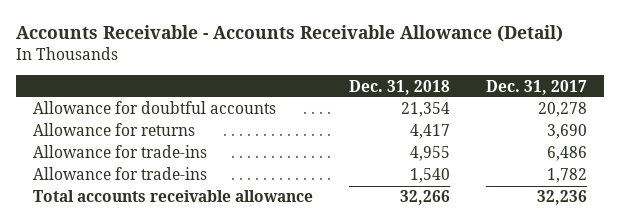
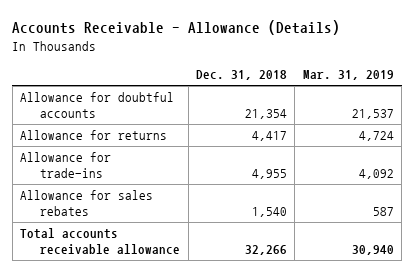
- Accounts Receivable - Accounts Receivable Allowance (Detail)
+ Accounts Receivable - Allowance (Details)
- | Dec. 31, 2018 | Dec. 31, 2017
+ | Dec. 31, 2018 | Mar. 31, 2019
- Allowance for trade-ins | 1,540 | 1,782
+ Allowance for sales rebates | 1,540 | 587

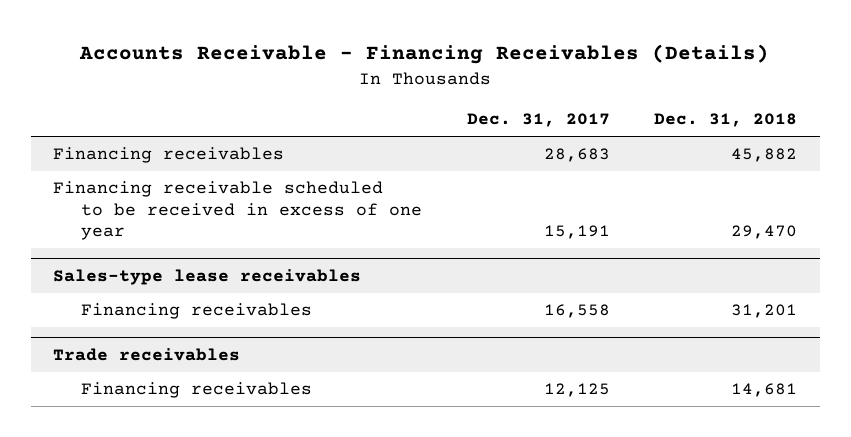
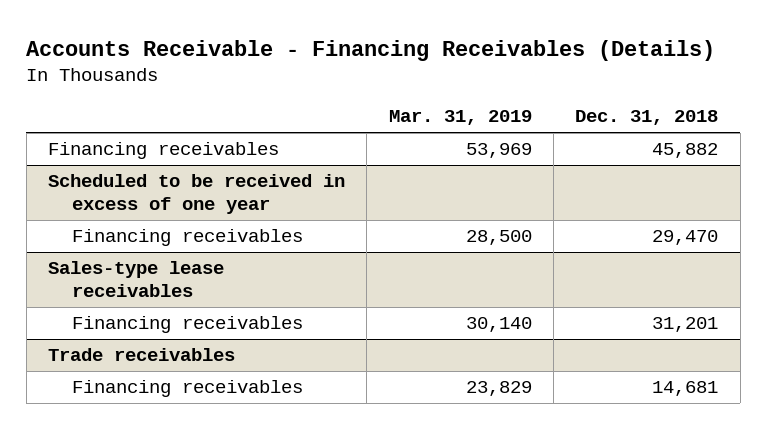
- | Dec. 31, 2017 | Dec. 31, 2018
+ | Mar. 31, 2019 | Dec. 31, 2018
- Financing receivable scheduled to be received in excess of one year | 15,191 | 29,470
+ Scheduled to be received in excess of one year
+ Financing receivables | 28,500 | 29,470

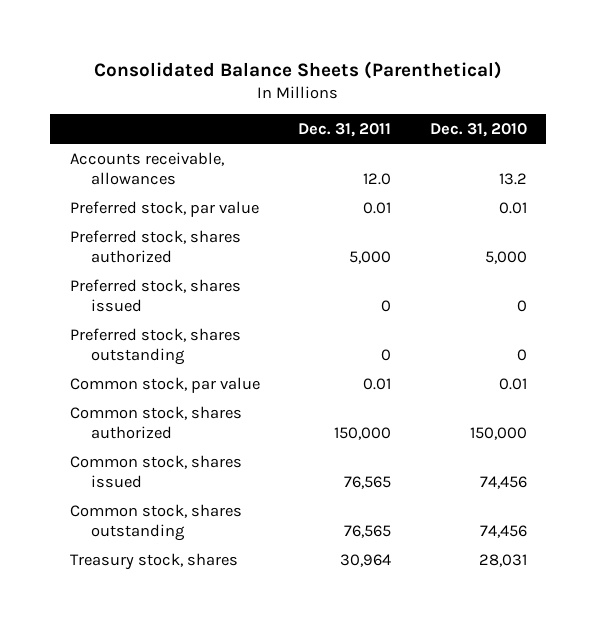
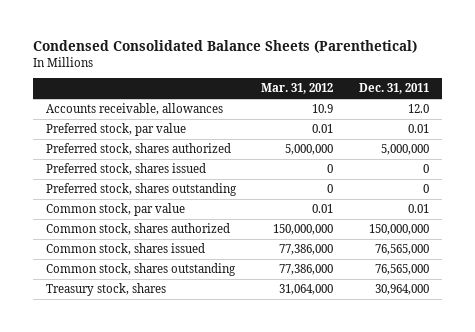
- Consolidated Balance Sheets (Parenthetical)
+ Condensed Consolidated Balance Sheets (Parenthetical)
- | Dec. 31, 2011 | Dec. 31, 2010
+ | Mar. 31, 2012 | Dec. 31, 2011
- Preferred stock, shares authorized | 5,000 | 5,000
+ Preferred stock, shares authorized | 5,000,000 | 5,000,000
- Common stock, shares authorized | 150,000 | 150,000
- Common stock, shares issued | 76,565 | 74,456
- Common stock, shares outstanding | 76,565 | 74,456
- Treasury stock, shares | 30,964 | 28,031
+ Common stock, shares authorized | 150,000,000 | 150,000,000
+ Common stock, shares issued | 77,386,000 | 76,565,000
+ Common stock, shares outstanding | 77,386,000 | 76,565,000
+ Treasury stock, shares | 31,064,000 | 30,964,000

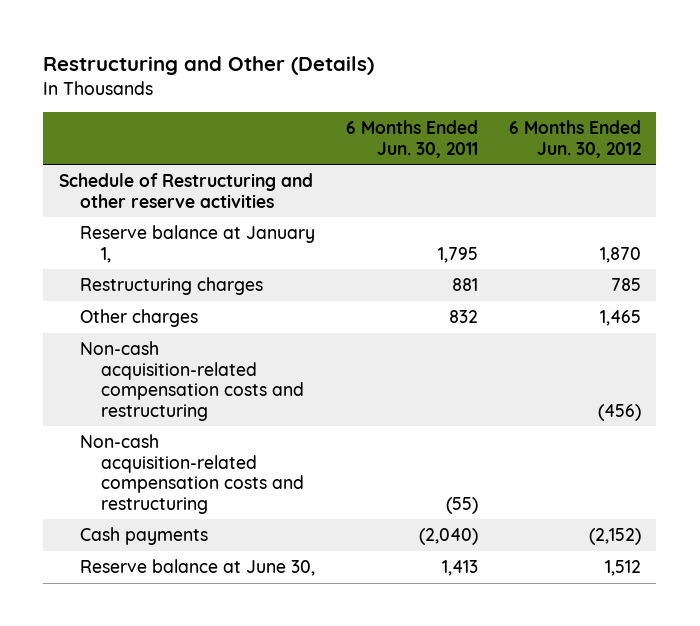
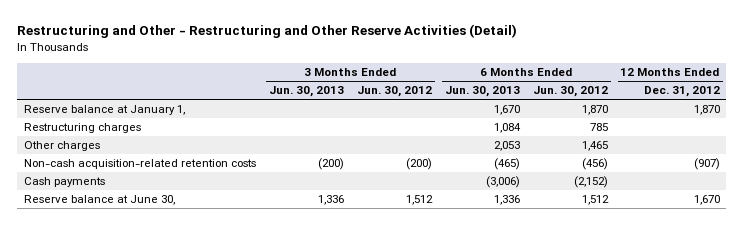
- Restructuring and Other (Details)
+ Restructuring and Other - Restructuring and Other Reserve Activities (Detail)
- | 6 Months Ended Jun. 30, 2011 | 6 Months Ended Jun. 30, 2012
+ | 3 Months Ended Jun. 30, 2013 | 3 Months Ended Jun. 30, 2012 | 6 Months Ended Jun. 30, 2013 | 6 Months Ended Jun. 30, 2012 | 12 Months Ended Dec. 31, 2012
- Schedule of Restructuring and other reserve activities
- Non-cash acquisition-related compensation costs and restructuring | | (456)
- Non-cash acquisition-related compensation costs and restructuring | (55) |
+ Non-cash acquisition-related retention costs | (200) | (200) | (465) | (456) | (907)

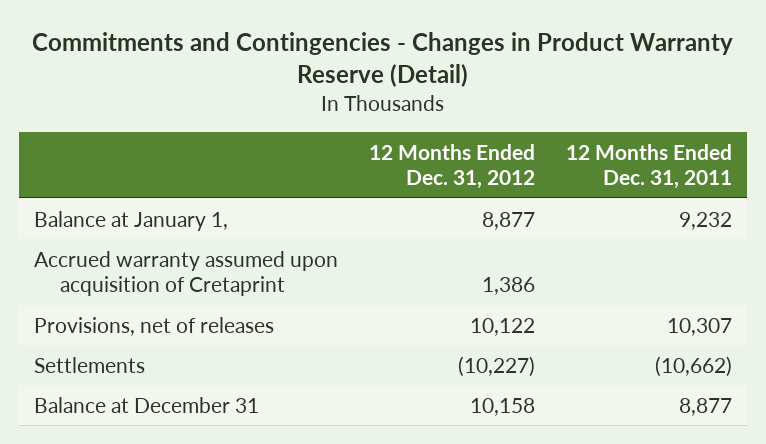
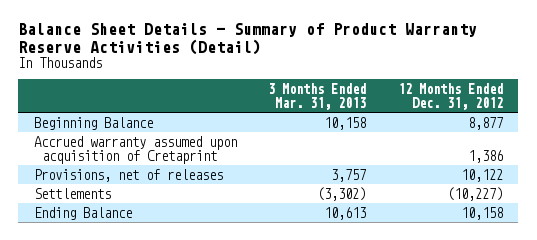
- Commitments and Contingencies - Changes in Product Warranty Reserve (Detail)
+ Balance Sheet Details - Summary of Product Warranty Reserve Activities (Detail)
- | 12 Months Ended Dec. 31, 2012 | 12 Months Ended Dec. 31, 2011
+ | 3 Months Ended Mar. 31, 2013 | 12 Months Ended Dec. 31, 2012
- Balance at January 1, | 8,877 | 9,232
+ Beginning Balance | 10,158 | 8,877
- Balance at December 31 | 10,158 | 8,877
+ Ending Balance | 10,613 | 10,158

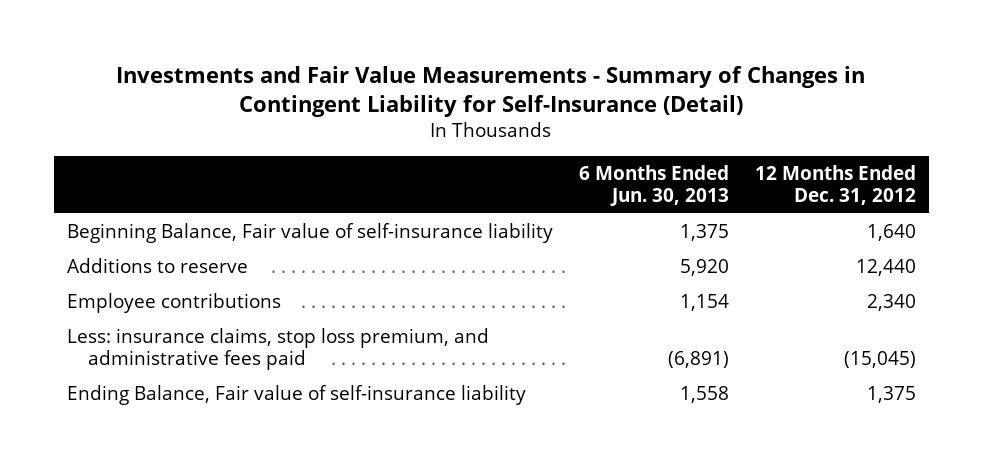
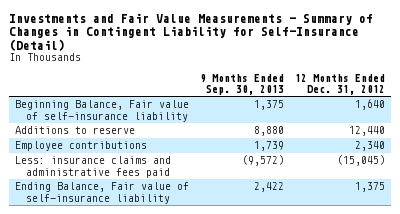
- | 6 Months Ended Jun. 30, 2013 | 12 Months Ended Dec. 31, 2012
+ | 9 Months Ended Sep. 30, 2013 | 12 Months Ended Dec. 31, 2012
- Less: insurance claims, stop loss premium, and administrative fees paid | (6,891) | (15,045)
+ Less: insurance claims and administrative fees paid | (9,572) | (15,045)

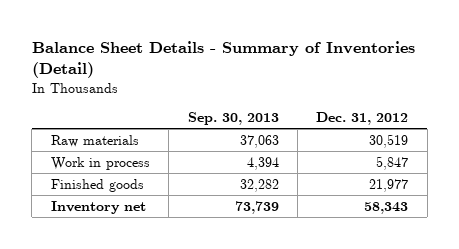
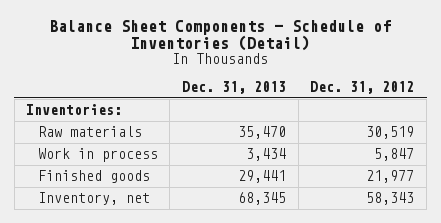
- Balance Sheet Details - Summary of Inventories (Detail)
+ Balance Sheet Components - Schedule of Inventories (Detail)
- | Sep. 30, 2013 | Dec. 31, 2012
+ | Dec. 31, 2013 | Dec. 31, 2012
+ Inventories:
- Inventory net | 73,739 | 58,343
+ Inventory, net | 68,345 | 58,343

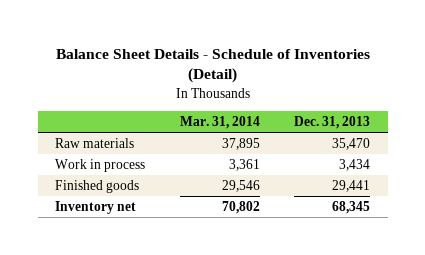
- Balance Sheet Components - Schedule of Inventories (Detail)
+ Balance Sheet Details - Schedule of Inventories (Detail)
- | Dec. 31, 2013 | Dec. 31, 2012
+ | Mar. 31, 2014 | Dec. 31, 2013
- Inventories:
- Inventory, net | 68,345 | 58,343
+ Inventory net | 70,802 | 68,345

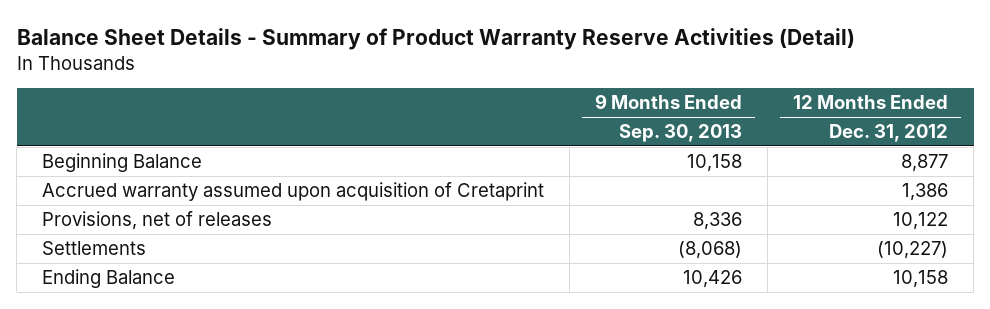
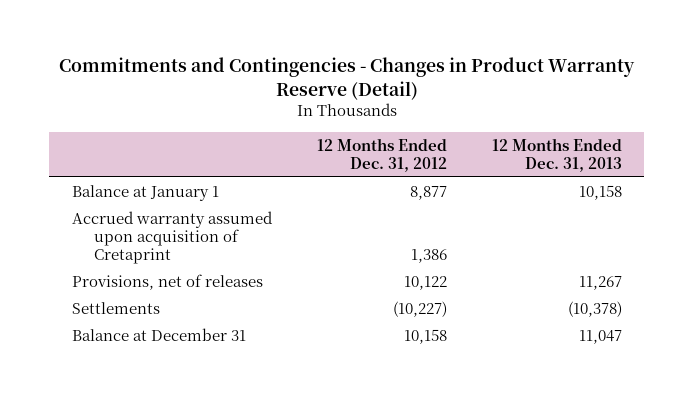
- Balance Sheet Details - Summary of Product Warranty Reserve Activities (Detail)
+ Commitments and Contingencies - Changes in Product Warranty Reserve (Detail)
- | 9 Months Ended Sep. 30, 2013 | 12 Months Ended Dec. 31, 2012
+ | 12 Months Ended Dec. 31, 2012 | 12 Months Ended Dec. 31, 2013
- Beginning Balance | 10,158 | 8,877
+ Balance at January 1 | 8,877 | 10,158
- Ending Balance | 10,426 | 10,158
+ Balance at December 31 | 10,158 | 11,047

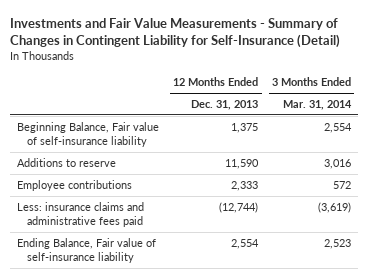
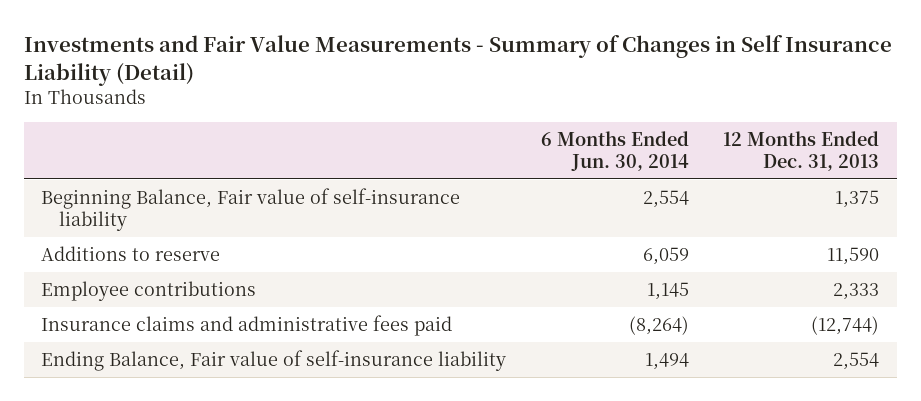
- Investments and Fair Value Measurements - Summary of Changes in Contingent Liability for Self-Insurance (Detail)
+ Investments and Fair Value Measurements - Summary of Changes in Self Insurance Liability (Detail)
- | 12 Months Ended Dec. 31, 2013 | 3 Months Ended Mar. 31, 2014
+ | 6 Months Ended Jun. 30, 2014 | 12 Months Ended Dec. 31, 2013
- Less: insurance claims and administrative fees paid | (12,744) | (3,619)
+ Insurance claims and administrative fees paid | (8,264) | (12,744)

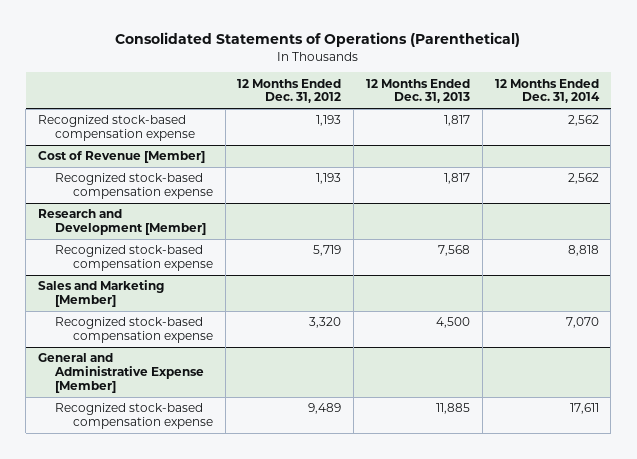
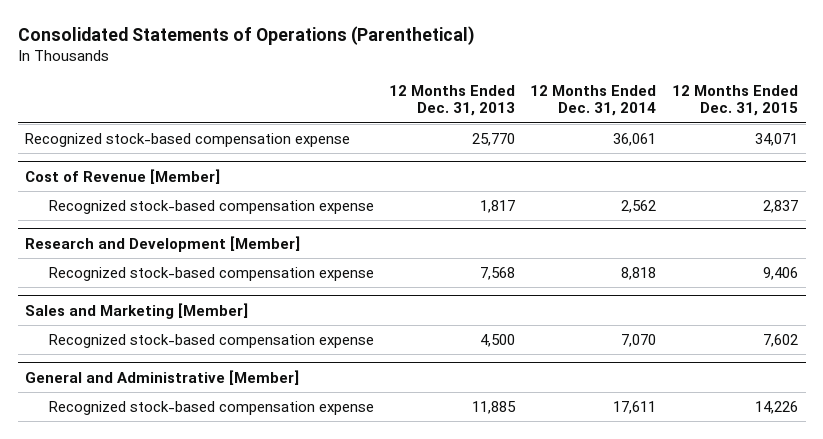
- | 12 Months Ended Dec. 31, 2012 | 12 Months Ended Dec. 31, 2013 | 12 Months Ended Dec. 31, 2014
+ | 12 Months Ended Dec. 31, 2013 | 12 Months Ended Dec. 31, 2014 | 12 Months Ended Dec. 31, 2015
- Recognized stock-based compensation expense | 1,193 | 1,817 | 2,562
+ Recognized stock-based compensation expense | 25,770 | 36,061 | 34,071
- General and Administrative Expense [Member]
+ General and Administrative [Member]

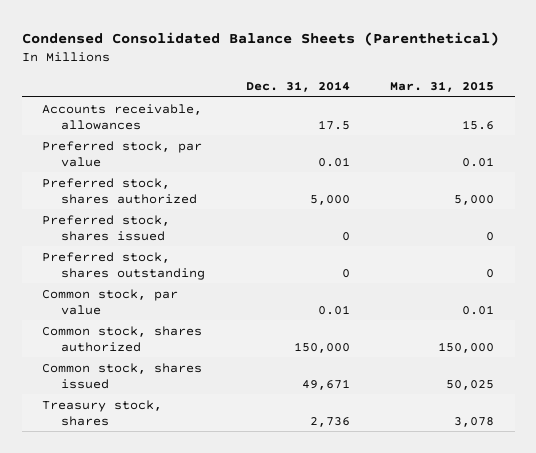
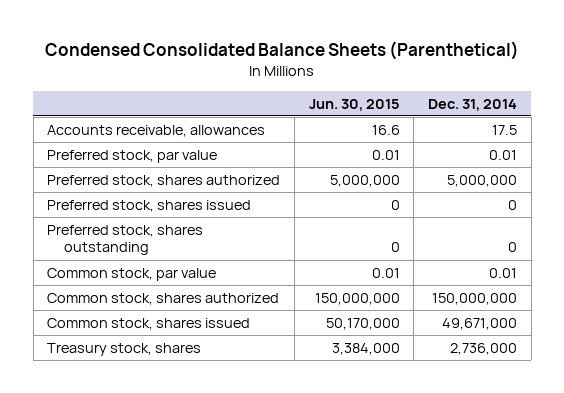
- | Dec. 31, 2014 | Mar. 31, 2015
+ | Jun. 30, 2015 | Dec. 31, 2014
- Preferred stock, shares authorized | 5,000 | 5,000
+ Preferred stock, shares authorized | 5,000,000 | 5,000,000
- Common stock, shares authorized | 150,000 | 150,000
- Common stock, shares issued | 49,671 | 50,025
- Treasury stock, shares | 2,736 | 3,078
+ Common stock, shares authorized | 150,000,000 | 150,000,000
+ Common stock, shares issued | 50,170,000 | 49,671,000
+ Treasury stock, shares | 3,384,000 | 2,736,000

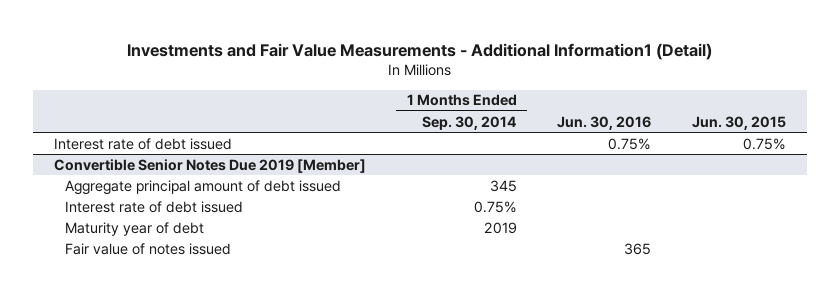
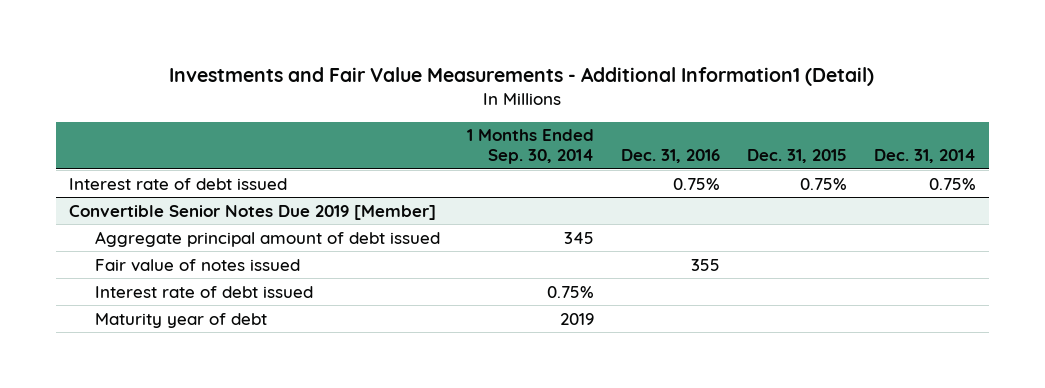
- | 1 Months Ended Sep. 30, 2014 | Jun. 30, 2016 | Jun. 30, 2015
+ | 1 Months Ended Sep. 30, 2014 | Dec. 31, 2016 | Dec. 31, 2015 | Dec. 31, 2014
@ Convertible Senior Notes Due 2019 [Member]
moved up: Fair value of notes issued | | 355 | |

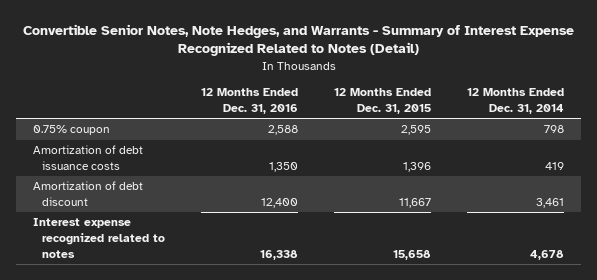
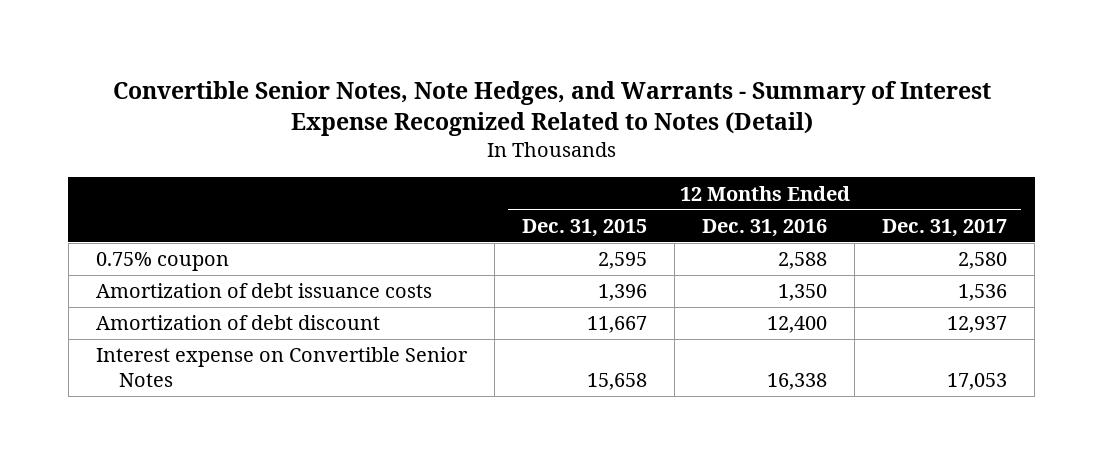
- | 12 Months Ended Dec. 31, 2016 | 12 Months Ended Dec. 31, 2015 | 12 Months Ended Dec. 31, 2014
+ | 12 Months Ended Dec. 31, 2015 | 12 Months Ended Dec. 31, 2016 | 12 Months Ended Dec. 31, 2017
- Interest expense recognized related to notes | 16,338 | 15,658 | 4,678
+ Interest expense on Convertible Senior Notes | 15,658 | 16,338 | 17,053

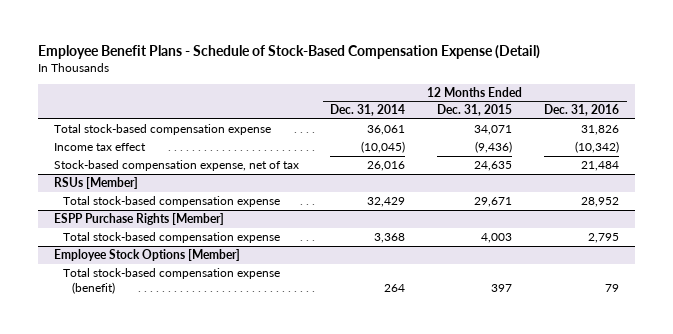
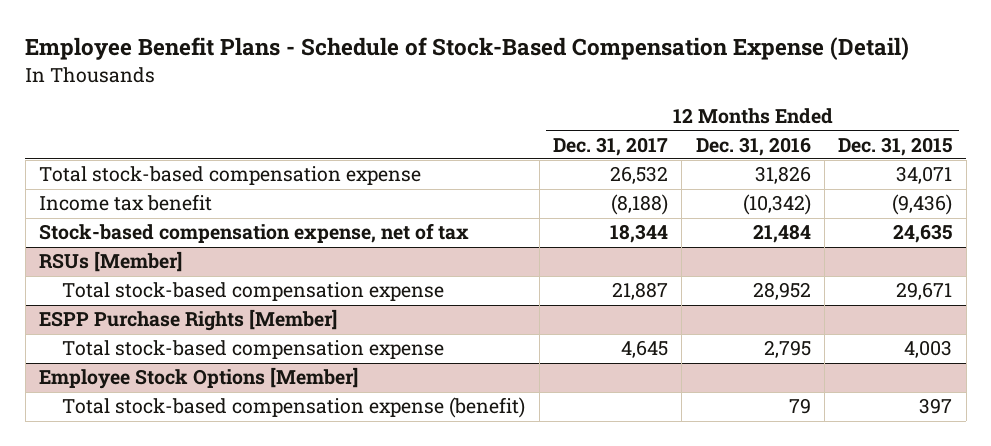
- | 12 Months Ended Dec. 31, 2014 | 12 Months Ended Dec. 31, 2015 | 12 Months Ended Dec. 31, 2016
+ | 12 Months Ended Dec. 31, 2017 | 12 Months Ended Dec. 31, 2016 | 12 Months Ended Dec. 31, 2015
- Income tax effect | (10,045) | (9,436) | (10,342)
+ Income tax benefit | (8,188) | (10,342) | (9,436)

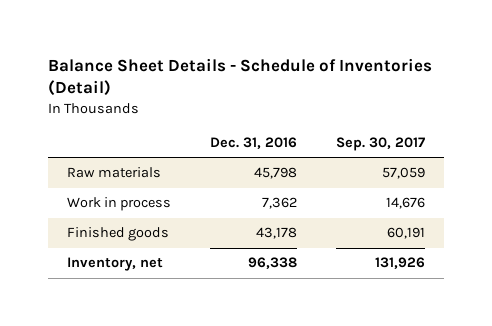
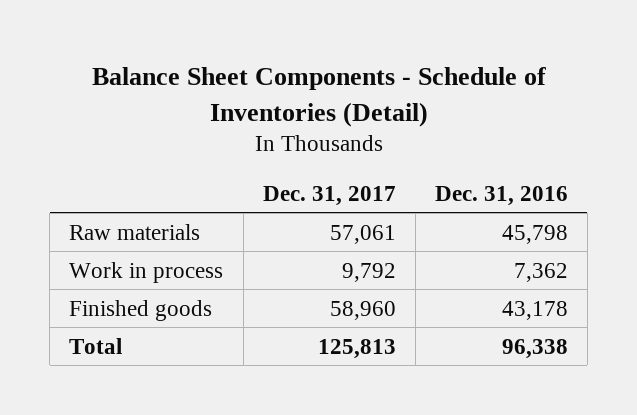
- Balance Sheet Details - Schedule of Inventories (Detail)
+ Balance Sheet Components - Schedule of Inventories (Detail)
- | Dec. 31, 2016 | Sep. 30, 2017
+ | Dec. 31, 2017 | Dec. 31, 2016
- Inventory, net | 96,338 | 131,926
+ Total | 125,813 | 96,338

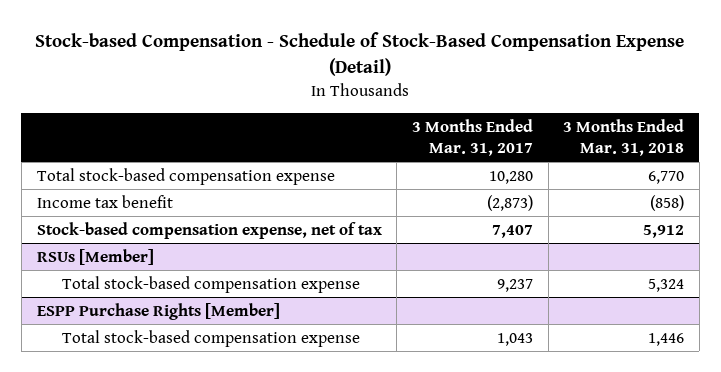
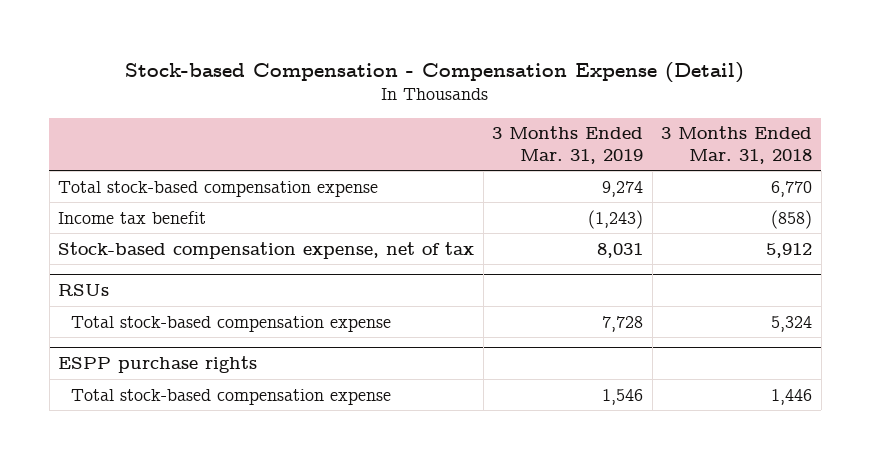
- Stock-based Compensation - Schedule of Stock-Based Compensation Expense (Detail)
+ Stock-based Compensation - Compensation Expense (Detail)
- | 3 Months Ended Mar. 31, 2017 | 3 Months Ended Mar. 31, 2018
+ | 3 Months Ended Mar. 31, 2019 | 3 Months Ended Mar. 31, 2018
- RSUs [Member]
+ RSUs
- ESPP Purchase Rights [Member]
+ ESPP purchase rights

